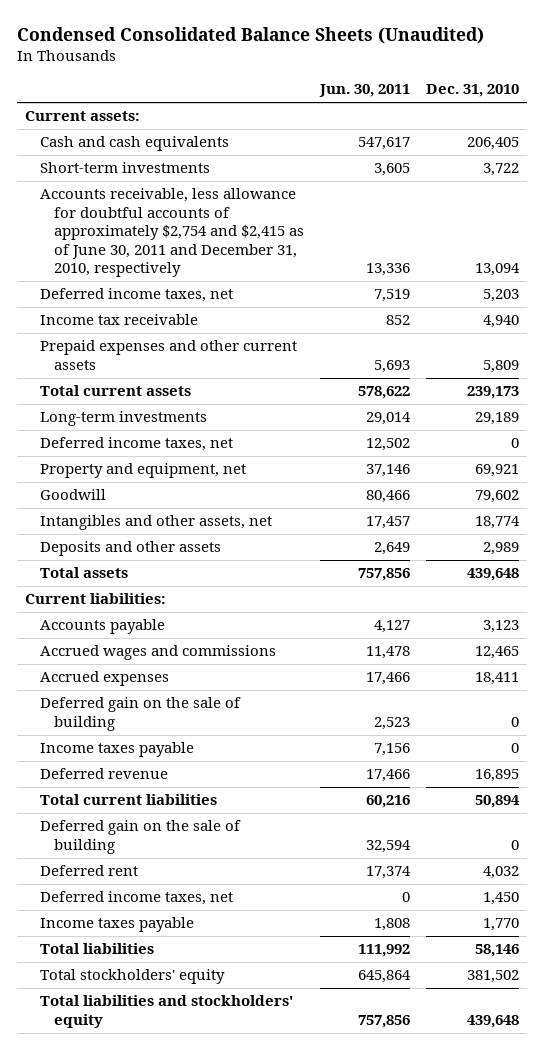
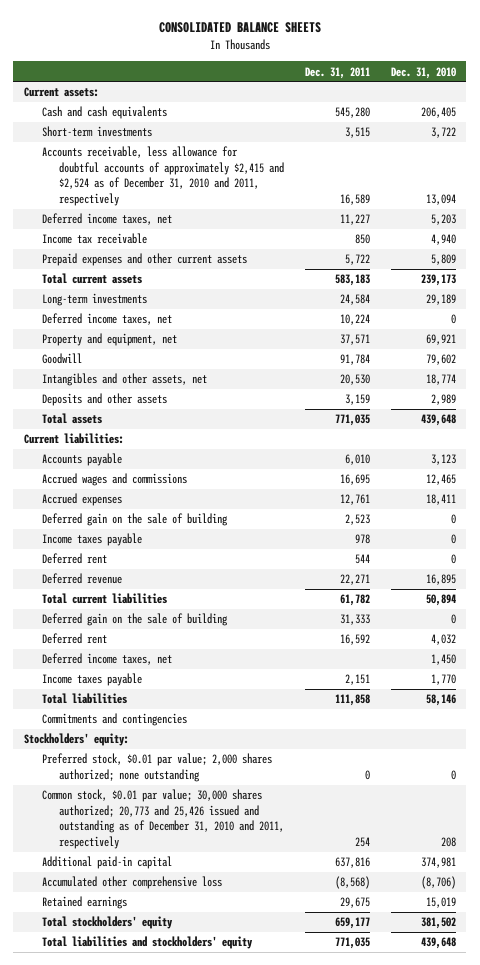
- Condensed Consolidated Balance Sheets (Unaudited)
+ CONSOLIDATED BALANCE SHEETS
- | Jun. 30, 2011 | Dec. 31, 2010
+ | Dec. 31, 2011 | Dec. 31, 2010
- Accounts receivable, less allowance for doubtful accounts of approximately $2,754 and $2,415 as of June 30, 2011 and December 31, 2010, respectively | 13,336 | 13,094
+ Accounts receivable, less allowance for doubtful accounts of approximately $2,415 and $2,524 as of December 31, 2010 and 2011, respectively | 16,589 | 13,094
+ Deferred rent | 544 | 0
+ Commitments and contingencies
+ Stockholders' equity:
+ Preferred stock, $0.01 par value; 2,000 shares authorized; none outstanding | 0 | 0
+ Common stock, $0.01 par value; 30,000 shares authorized; 20,773 and 25,426 issued and outstanding as of December 31, 2010 and 2011, respectively | 254 | 208
+ Additional paid-in capital | 637,816 | 374,981
+ Accumulated other comprehensive loss | (8,568) | (8,706)
+ Retained earnings | 29,675 | 15,019

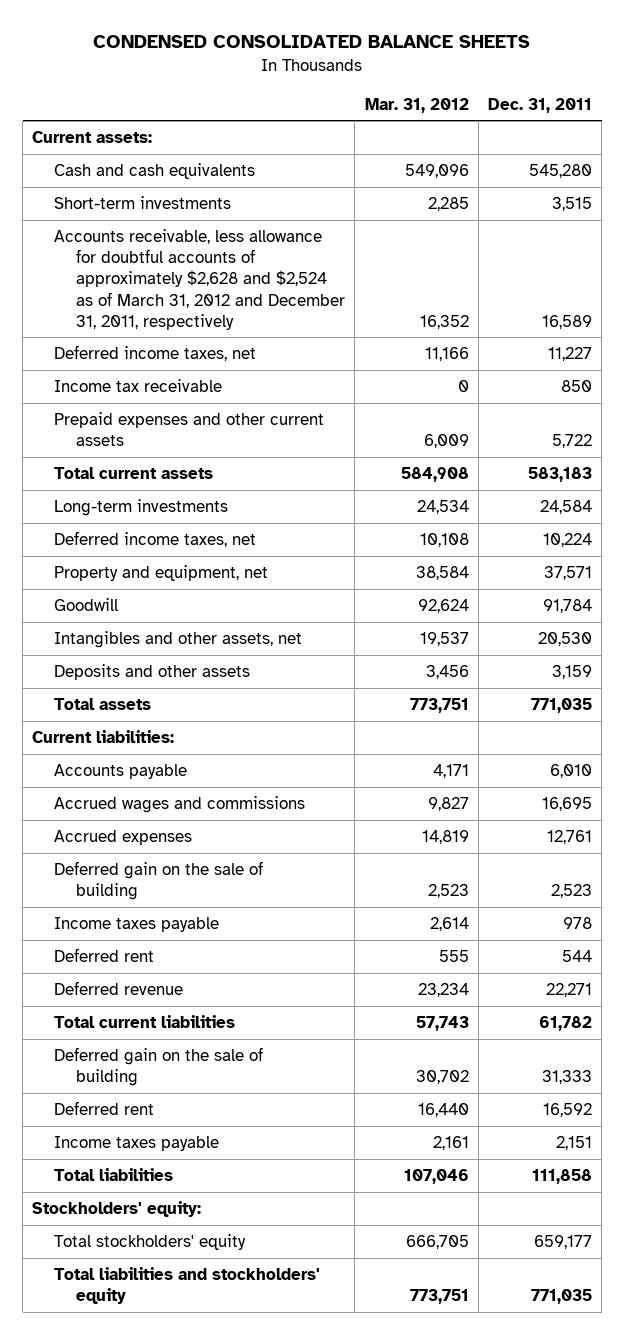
- CONSOLIDATED BALANCE SHEETS
+ CONDENSED CONSOLIDATED BALANCE SHEETS
- | Dec. 31, 2011 | Dec. 31, 2010
+ | Mar. 31, 2012 | Dec. 31, 2011
- Accounts receivable, less allowance for doubtful accounts of approximately $2,415 and $2,524 as of December 31, 2010 and 2011, respectively | 16,589 | 13,094
+ Accounts receivable, less allowance for doubtful accounts of approximately $2,628 and $2,524 as of March 31, 2012 and December 31, 2011, respectively | 16,352 | 16,589
- Deferred income taxes, net | | 1,450
- Commitments and contingencies
- Preferred stock, $0.01 par value; 2,000 shares authorized; none outstanding | 0 | 0
- Common stock, $0.01 par value; 30,000 shares authorized; 20,773 and 25,426 issued and outstanding as of December 31, 2010 and 2011, respectively | 254 | 208
- Additional paid-in capital | 637,816 | 374,981
- Accumulated other comprehensive loss | (8,568) | (8,706)
- Retained earnings | 29,675 | 15,019

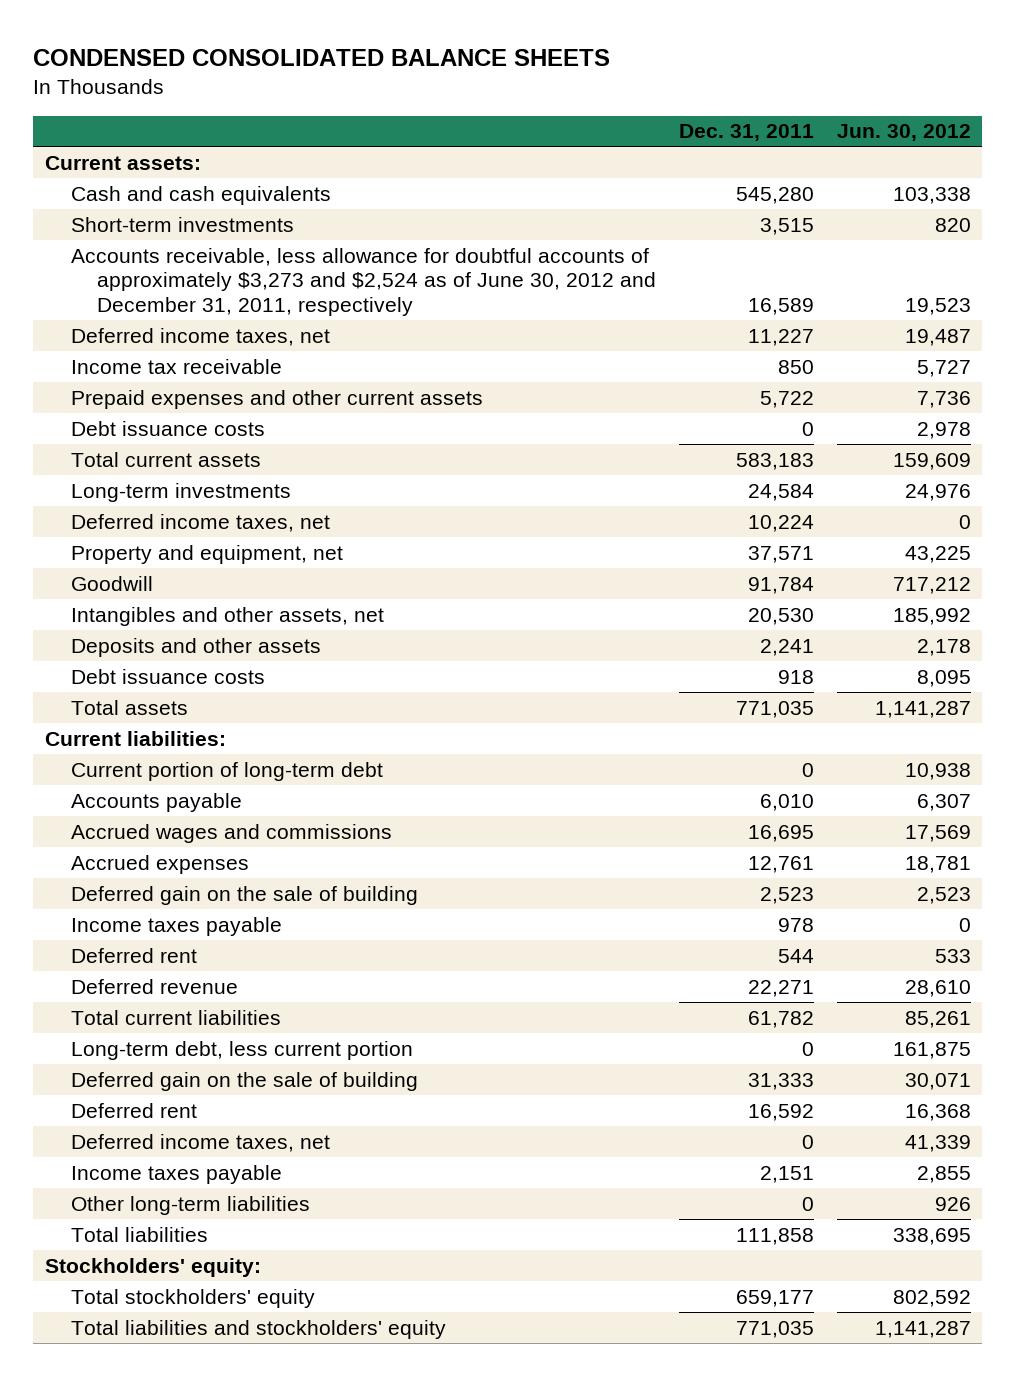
- | Mar. 31, 2012 | Dec. 31, 2011
+ | Dec. 31, 2011 | Jun. 30, 2012
- Accounts receivable, less allowance for doubtful accounts of approximately $2,628 and $2,524 as of March 31, 2012 and December 31, 2011, respectively | 16,352 | 16,589
+ Accounts receivable, less allowance for doubtful accounts of approximately $3,273 and $2,524 as of June 30, 2012 and December 31, 2011, respectively | 16,589 | 19,523
+ Debt issuance costs | 0 | 2,978
- Deposits and other assets | 3,456 | 3,159
+ Deposits and other assets | 2,241 | 2,178
+ Debt issuance costs | 918 | 8,095
+ Current portion of long-term debt | 0 | 10,938
+ Long-term debt, less current portion | 0 | 161,875
+ Deferred income taxes, net | 0 | 41,339
+ Other long-term liabilities | 0 | 926

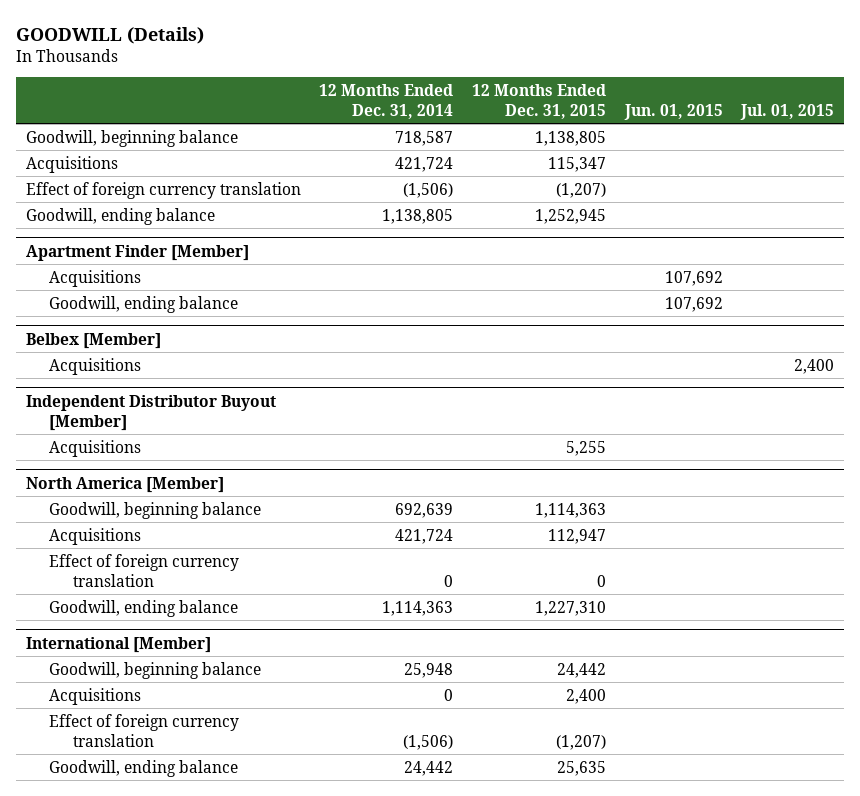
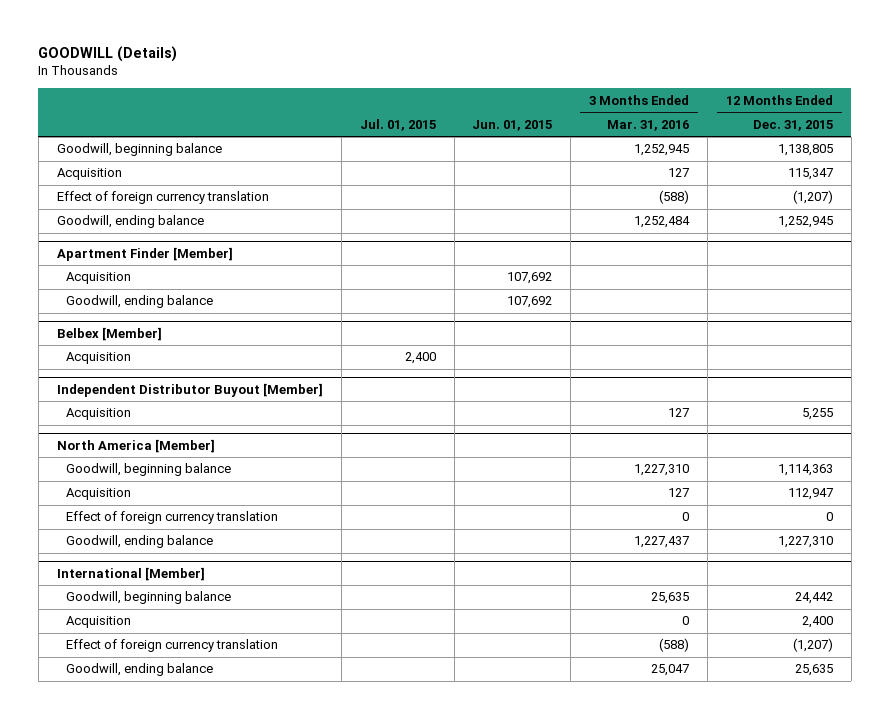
- | 12 Months Ended Dec. 31, 2014 | 12 Months Ended Dec. 31, 2015 | Jun. 01, 2015 | Jul. 01, 2015
+ | Jul. 01, 2015 | Jun. 01, 2015 | 3 Months Ended Mar. 31, 2016 | 12 Months Ended Dec. 31, 2015
- Acquisitions | 421,724 | 115,347 | |
+ Acquisition | | | 127 | 115,347
@ Apartment Finder [Member]
- Acquisitions | | | 107,692 |
+ Acquisition | | 107,692 | |
@ Belbex [Member]
- Acquisitions | | | | 2,400
+ Acquisition | 2,400 | | |
@ Independent Distributor Buyout [Member]
- Acquisitions | | 5,255 | |
+ Acquisition | | | 127 | 5,255
@ North America [Member]
- Acquisitions | 421,724 | 112,947 | |
+ Acquisition | | | 127 | 112,947
@ International [Member]
- Acquisitions | 0 | 2,400 | |
+ Acquisition | | | 0 | 2,400

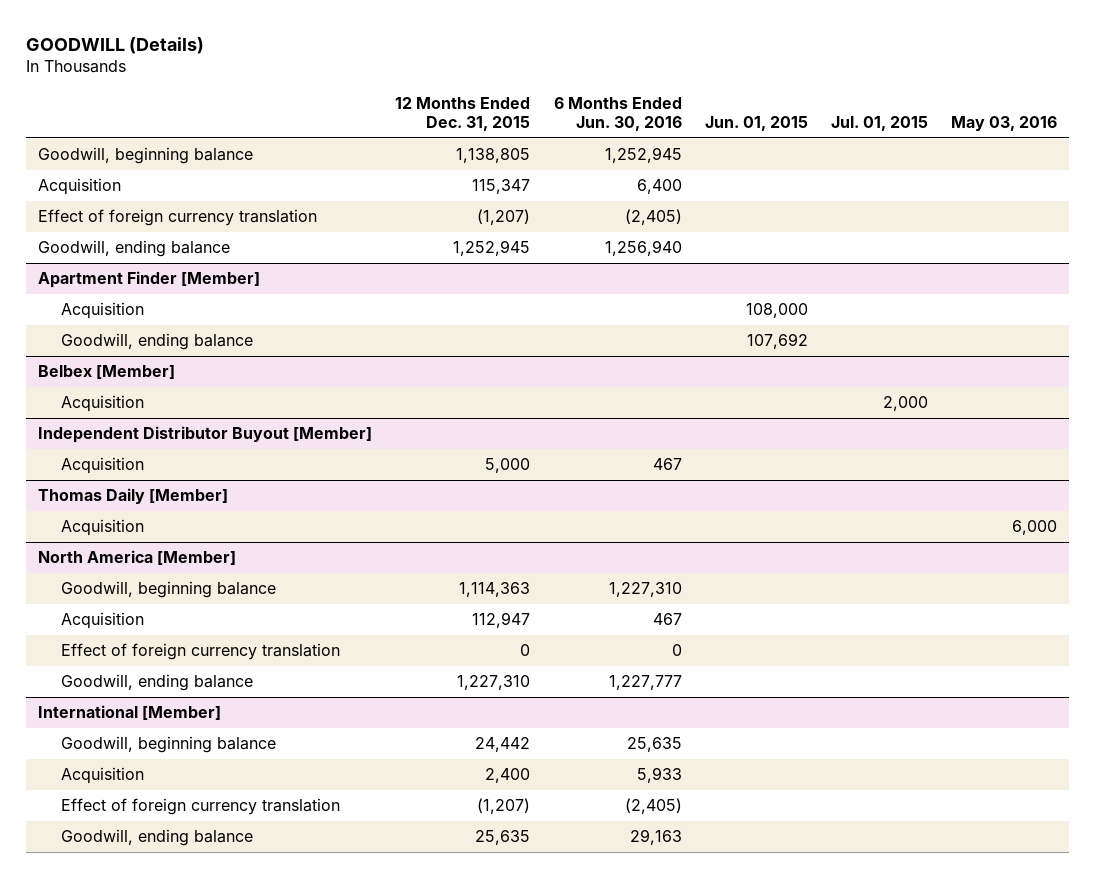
- | Jul. 01, 2015 | Jun. 01, 2015 | 3 Months Ended Mar. 31, 2016 | 12 Months Ended Dec. 31, 2015
+ | 12 Months Ended Dec. 31, 2015 | 6 Months Ended Jun. 30, 2016 | Jun. 01, 2015 | Jul. 01, 2015 | May 03, 2016
@ Apartment Finder [Member]
- Acquisition | | 107,692 | |
+ Acquisition | | | 108,000 | |
@ Belbex [Member]
- Acquisition | 2,400 | | |
+ Acquisition | | | | 2,000 |
@ Independent Distributor Buyout [Member]
- Acquisition | | | 127 | 5,255
+ Acquisition | 5,000 | 467 | | |
+ Thomas Daily [Member]
+ Acquisition | | | | | 6,000

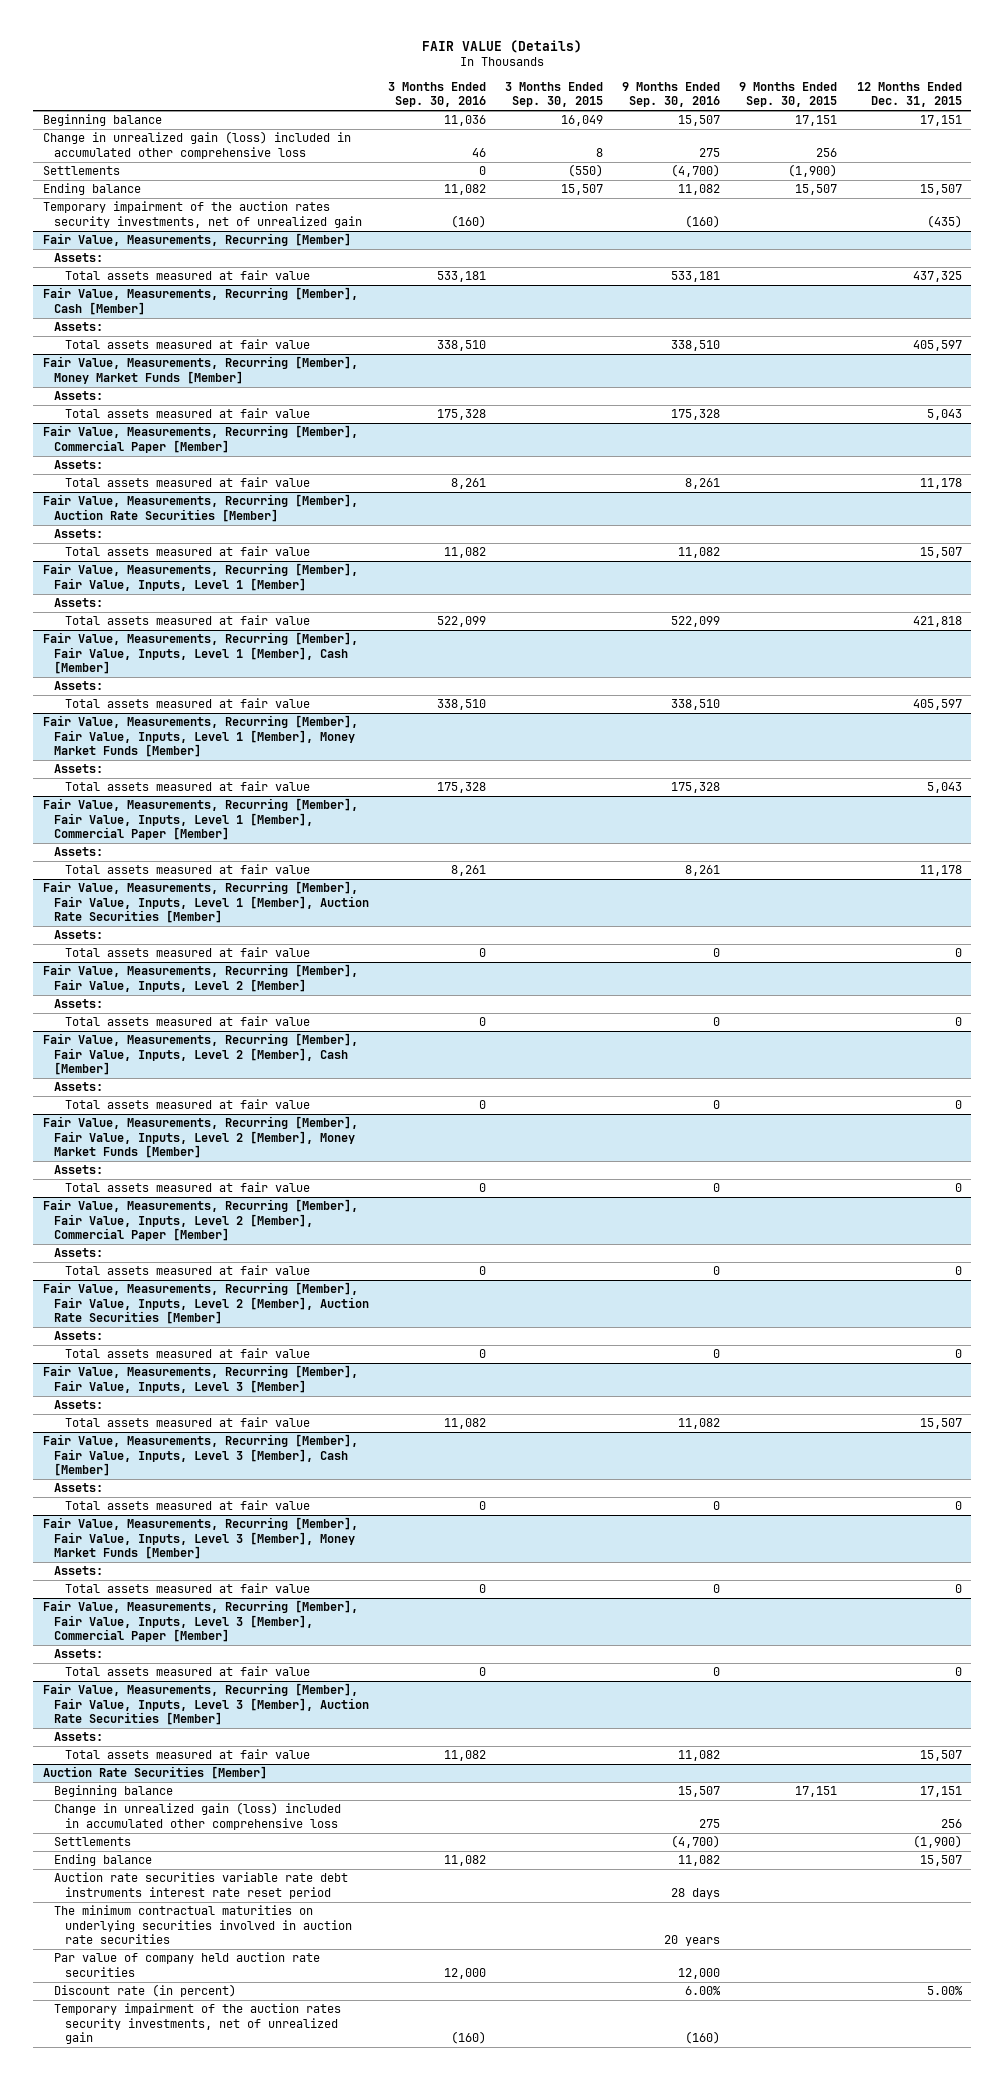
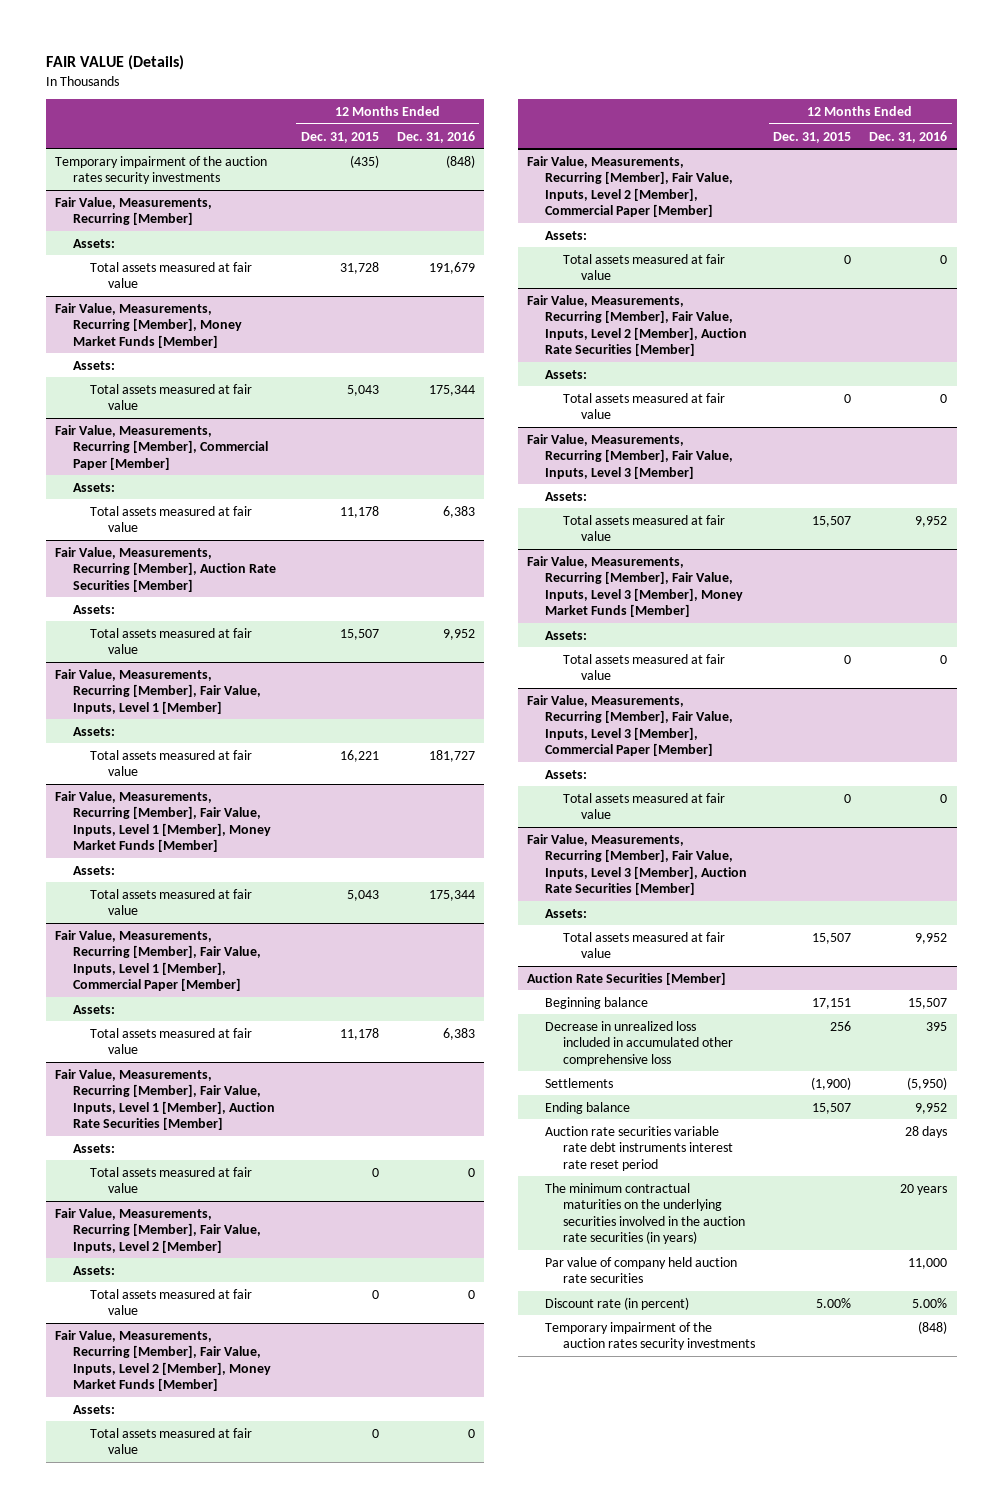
- | 3 Months Ended Sep. 30, 2016 | 3 Months Ended Sep. 30, 2015 | 9 Months Ended Sep. 30, 2016 | 9 Months Ended Sep. 30, 2015 | 12 Months Ended Dec. 31, 2015
+ | 12 Months Ended Dec. 31, 2015 | 12 Months Ended Dec. 31, 2016
- Beginning balance | 11,036 | 16,049 | 15,507 | 17,151 | 17,151
- Change in unrealized gain (loss) included in accumulated other comprehensive loss | 46 | 8 | 275 | 256 |
- Settlements | 0 | (550) | (4,700) | (1,900) |
- Ending balance | 11,082 | 15,507 | 11,082 | 15,507 | 15,507
- Temporary impairment of the auction rates security investments, net of unrealized gain | (160) | | (160) | | (435)
+ Temporary impairment of the auction rates security investments | (435) | (848)
@ Fair Value, Measurements, Recurring [Member]
- Total assets measured at fair value | 533,181 | | 533,181 | | 437,325
- Fair Value, Measurements, Recurring [Member], Cash [Member]
- Assets:
- Total assets measured at fair value | 338,510 | | 338,510 | | 405,597
@ Fair Value, Measurements, Recurring [Member]
+ Total assets measured at fair value | 31,728 | 191,679
@ Fair Value, Measurements, Recurring [Member], Fair Value, Inputs, Level 1 [Member]
- Total assets measured at fair value | 522,099 | | 522,099 | | 421,818
- Fair Value, Measurements, Recurring [Member], Fair Value, Inputs, Level 1 [Member], Cash [Member]
- Assets:
- Total assets measured at fair value | 338,510 | | 338,510 | | 405,597
@ Fair Value, Measurements, Recurring [Member], Fair Value, Inputs, Level 1 [Member]
+ Total assets measured at fair value | 16,221 | 181,727
- Fair Value, Measurements, Recurring [Member], Fair Value, Inputs, Level 2 [Member], Cash [Member]
- Assets:
- Total assets measured at fair value | 0 | | 0 | | 0
- Fair Value, Measurements, Recurring [Member], Fair Value, Inputs, Level 3 [Member], Cash [Member]
- Assets:
- Total assets measured at fair value | 0 | | 0 | | 0
@ Auction Rate Securities [Member]
- Change in unrealized gain (loss) included in accumulated other comprehensive loss | | | 275 | | 256
+ Decrease in unrealized loss included in accumulated other comprehensive loss | 256 | 395
- The minimum contractual maturities on underlying securities involved in auction rate securities | | | 20 years | |
+ The minimum contractual maturities on the underlying securities involved in the auction rate securities (in years) | | 20 years
- Temporary impairment of the auction rates security investments, net of unrealized gain | (160) | | (160) | |
+ Temporary impairment of the auction rates security investments | | (848)

